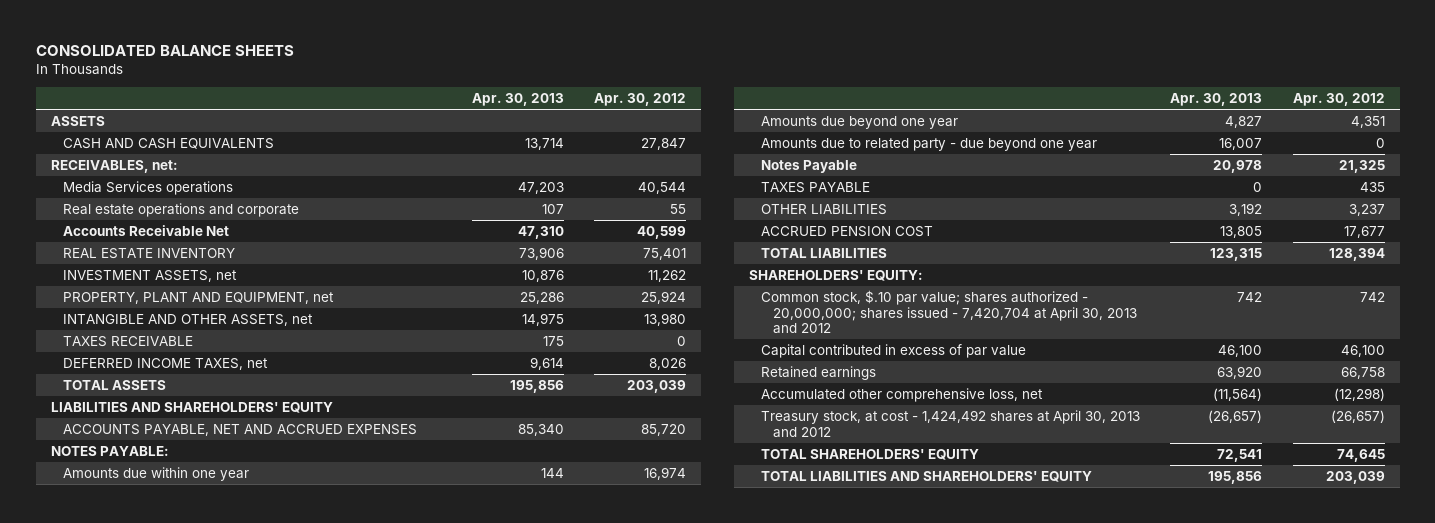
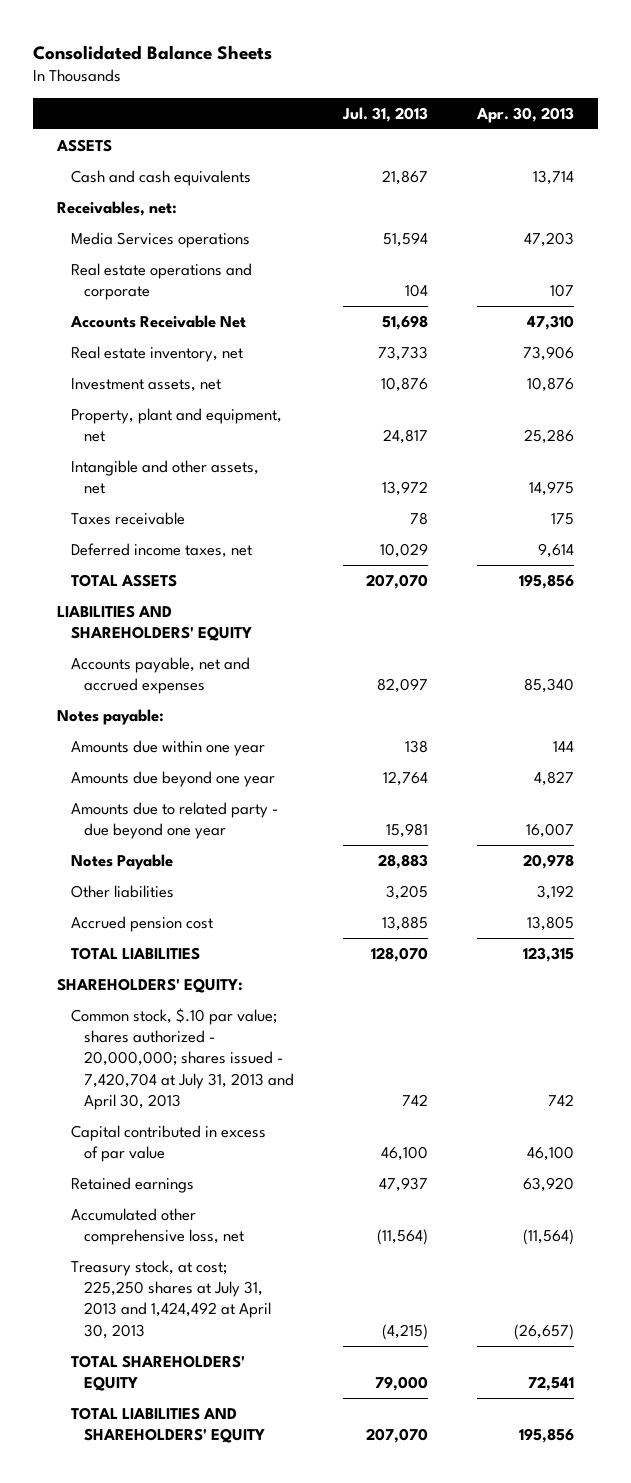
- CONSOLIDATED BALANCE SHEETS
+ Consolidated Balance Sheets
- | Apr. 30, 2013 | Apr. 30, 2012
+ | Jul. 31, 2013 | Apr. 30, 2013
- CASH AND CASH EQUIVALENTS | 13,714 | 27,847
- RECEIVABLES, net:
+ Cash and cash equivalents | 21,867 | 13,714
+ Receivables, net:
- REAL ESTATE INVENTORY | 73,906 | 75,401
- INVESTMENT ASSETS, net | 10,876 | 11,262
- PROPERTY, PLANT AND EQUIPMENT, net | 25,286 | 25,924
- INTANGIBLE AND OTHER ASSETS, net | 14,975 | 13,980
- TAXES RECEIVABLE | 175 | 0
- DEFERRED INCOME TAXES, net | 9,614 | 8,026
+ Real estate inventory, net | 73,733 | 73,906
+ Investment assets, net | 10,876 | 10,876
+ Property, plant and equipment, net | 24,817 | 25,286
+ Intangible and other assets, net | 13,972 | 14,975
+ Taxes receivable | 78 | 175
+ Deferred income taxes, net | 10,029 | 9,614
- ACCOUNTS PAYABLE, NET AND ACCRUED EXPENSES | 85,340 | 85,720
- NOTES PAYABLE:
+ Accounts payable, net and accrued expenses | 82,097 | 85,340
+ Notes payable:
- TAXES PAYABLE | 0 | 435
- OTHER LIABILITIES | 3,192 | 3,237
- ACCRUED PENSION COST | 13,805 | 17,677
+ Other liabilities | 3,205 | 3,192
+ Accrued pension cost | 13,885 | 13,805
- Common stock, $.10 par value; shares authorized - 20,000,000; shares issued - 7,420,704 at April 30, 2013 and 2012 | 742 | 742
+ Common stock, $.10 par value; shares authorized - 20,000,000; shares issued - 7,420,704 at July 31, 2013 and April 30, 2013 | 742 | 742
- Treasury stock, at cost - 1,424,492 shares at April 30, 2013 and 2012 | (26,657) | (26,657)
+ Treasury stock, at cost; 225,250 shares at July 31, 2013 and 1,424,492 at April 30, 2013 | (4,215) | (26,657)

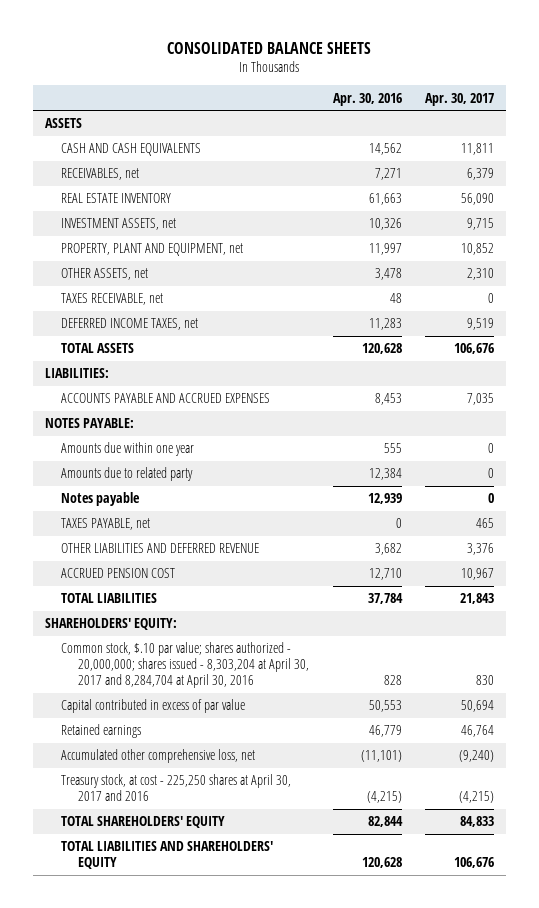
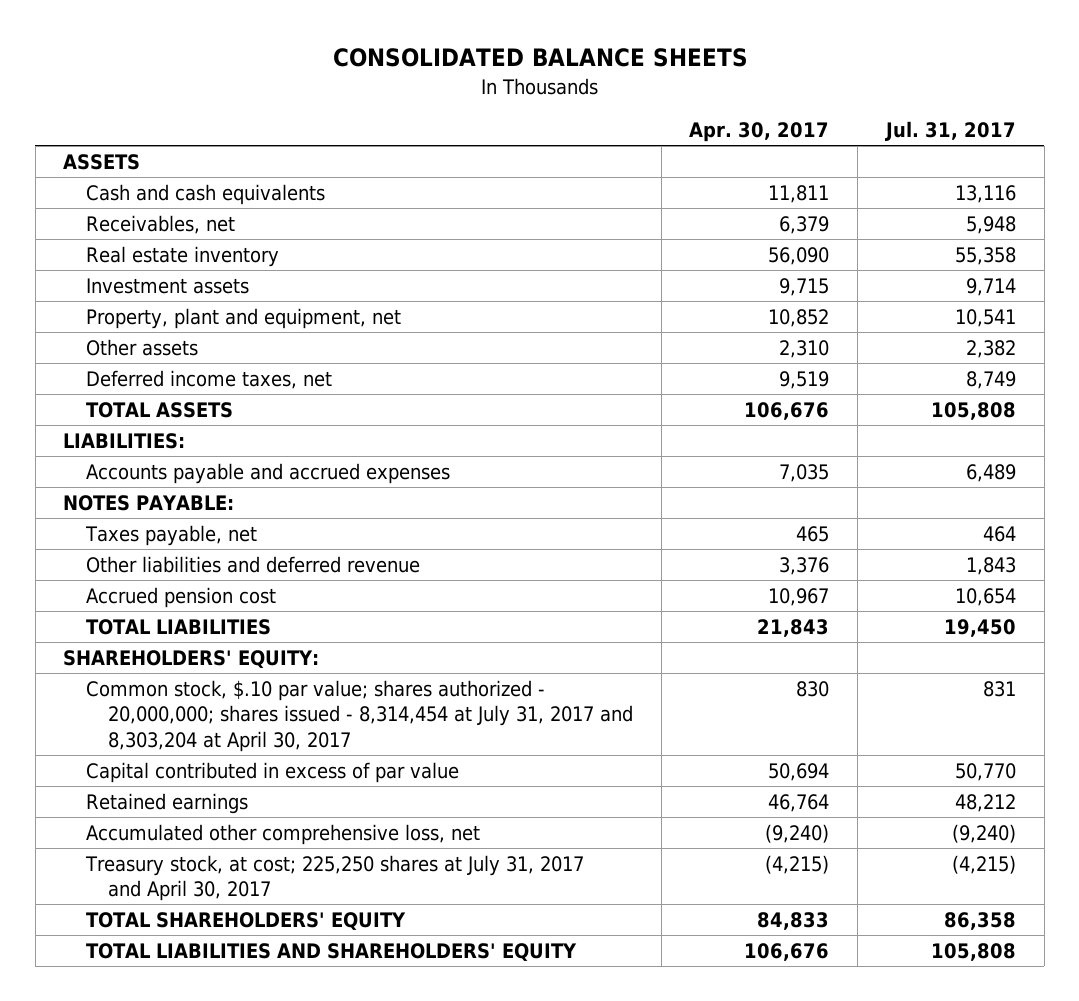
- | Apr. 30, 2016 | Apr. 30, 2017
+ | Apr. 30, 2017 | Jul. 31, 2017
- CASH AND CASH EQUIVALENTS | 14,562 | 11,811
- RECEIVABLES, net | 7,271 | 6,379
- REAL ESTATE INVENTORY | 61,663 | 56,090
- INVESTMENT ASSETS, net | 10,326 | 9,715
- PROPERTY, PLANT AND EQUIPMENT, net | 11,997 | 10,852
- OTHER ASSETS, net | 3,478 | 2,310
- TAXES RECEIVABLE, net | 48 | 0
- DEFERRED INCOME TAXES, net | 11,283 | 9,519
+ Cash and cash equivalents | 11,811 | 13,116
+ Receivables, net | 6,379 | 5,948
+ Real estate inventory | 56,090 | 55,358
+ Investment assets | 9,715 | 9,714
+ Property, plant and equipment, net | 10,852 | 10,541
+ Other assets | 2,310 | 2,382
+ Deferred income taxes, net | 9,519 | 8,749
- ACCOUNTS PAYABLE AND ACCRUED EXPENSES | 8,453 | 7,035
+ Accounts payable and accrued expenses | 7,035 | 6,489
- Amounts due within one year | 555 | 0
- Amounts due to related party | 12,384 | 0
- Notes payable | 12,939 | 0
- TAXES PAYABLE, net | 0 | 465
- OTHER LIABILITIES AND DEFERRED REVENUE | 3,682 | 3,376
- ACCRUED PENSION COST | 12,710 | 10,967
+ Taxes payable, net | 465 | 464
+ Other liabilities and deferred revenue | 3,376 | 1,843
+ Accrued pension cost | 10,967 | 10,654
- Common stock, $.10 par value; shares authorized - 20,000,000; shares issued - 8,303,204 at April 30, 2017 and 8,284,704 at April 30, 2016 | 828 | 830
+ Common stock, $.10 par value; shares authorized - 20,000,000; shares issued - 8,314,454 at July 31, 2017 and 8,303,204 at April 30, 2017 | 830 | 831
- Treasury stock, at cost - 225,250 shares at April 30, 2017 and 2016 | (4,215) | (4,215)
+ Treasury stock, at cost; 225,250 shares at July 31, 2017 and April 30, 2017 | (4,215) | (4,215)

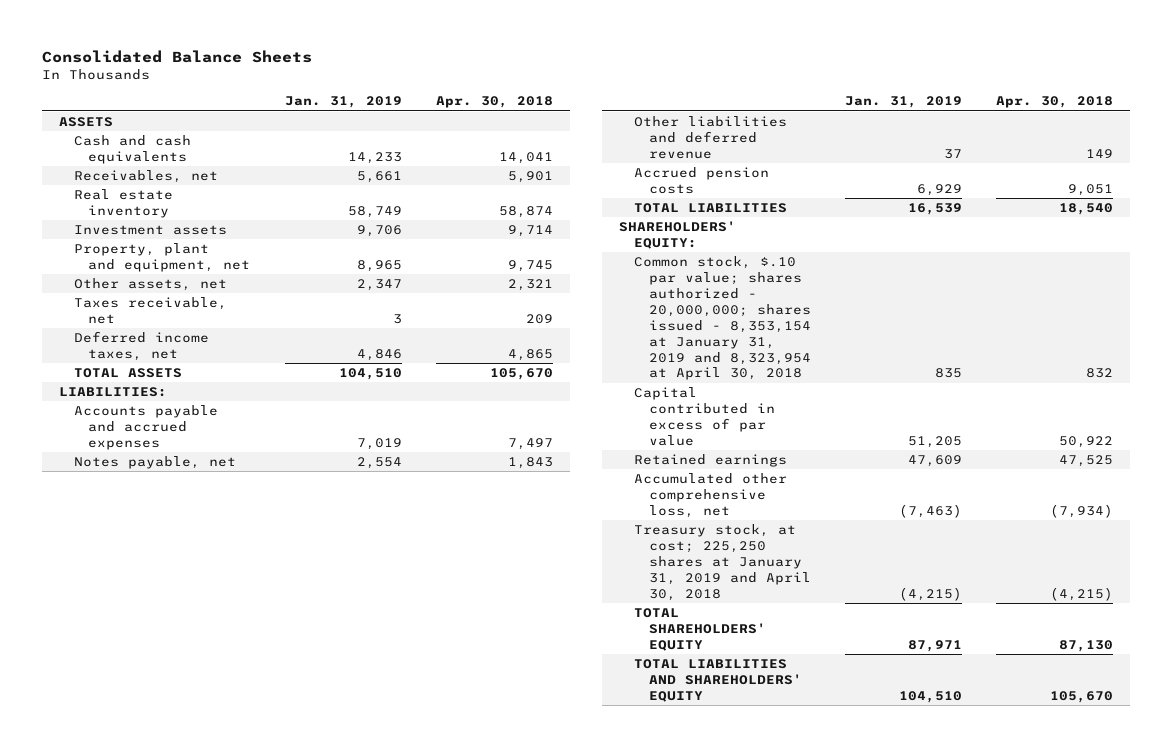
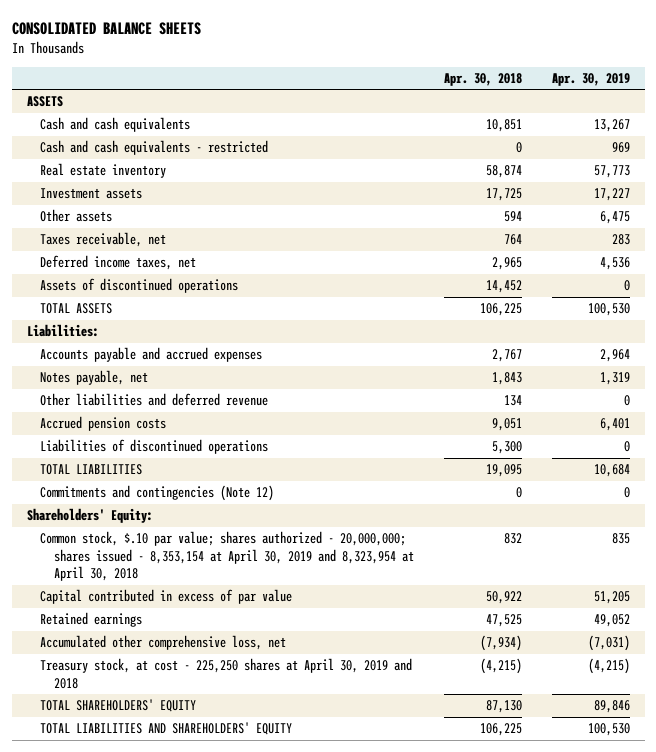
- Consolidated Balance Sheets
+ CONSOLIDATED BALANCE SHEETS
- | Jan. 31, 2019 | Apr. 30, 2018
+ | Apr. 30, 2018 | Apr. 30, 2019
- Cash and cash equivalents | 14,233 | 14,041
- Receivables, net | 5,661 | 5,901
+ Cash and cash equivalents | 10,851 | 13,267
+ Cash and cash equivalents - restricted | 0 | 969
- Investment assets | 9,706 | 9,714
- Property, plant and equipment, net | 8,965 | 9,745
- Other assets, net | 2,347 | 2,321
- Taxes receivable, net | 3 | 209
- Deferred income taxes, net | 4,846 | 4,865
- TOTAL ASSETS | 104,510 | 105,670
- LIABILITIES:
- Accounts payable and accrued expenses | 7,019 | 7,497
+ Investment assets | 17,725 | 17,227
+ Other assets | 594 | 6,475
+ Taxes receivable, net | 764 | 283
+ Deferred income taxes, net | 2,965 | 4,536
+ Assets of discontinued operations | 14,452 | 0
+ TOTAL ASSETS | 106,225 | 100,530
+ Liabilities:
+ Accounts payable and accrued expenses | 2,767 | 2,964
- Other liabilities and deferred revenue | 37 | 149
+ Other liabilities and deferred revenue | 134 | 0
- TOTAL LIABILITIES | 16,539 | 18,540
- SHAREHOLDERS' EQUITY:
- Common stock, $.10 par value; shares authorized - 20,000,000; shares issued - 8,353,154 at January 31, 2019 and 8,323,954 at April 30, 2018 | 835 | 832
+ Liabilities of discontinued operations | 5,300 | 0
+ TOTAL LIABILITIES | 19,095 | 10,684
+ Commitments and contingencies (Note 12) | 0 | 0
+ Shareholders' Equity:
+ Common stock, $.10 par value; shares authorized - 20,000,000; shares issued - 8,353,154 at April 30, 2019 and 8,323,954 at April 30, 2018 | 832 | 835
- Treasury stock, at cost; 225,250 shares at January 31, 2019 and April 30, 2018 | (4,215) | (4,215)
+ Treasury stock, at cost - 225,250 shares at April 30, 2019 and 2018 | (4,215) | (4,215)
- TOTAL LIABILITIES AND SHAREHOLDERS' EQUITY | 104,510 | 105,670
+ TOTAL LIABILITIES AND SHAREHOLDERS' EQUITY | 106,225 | 100,530

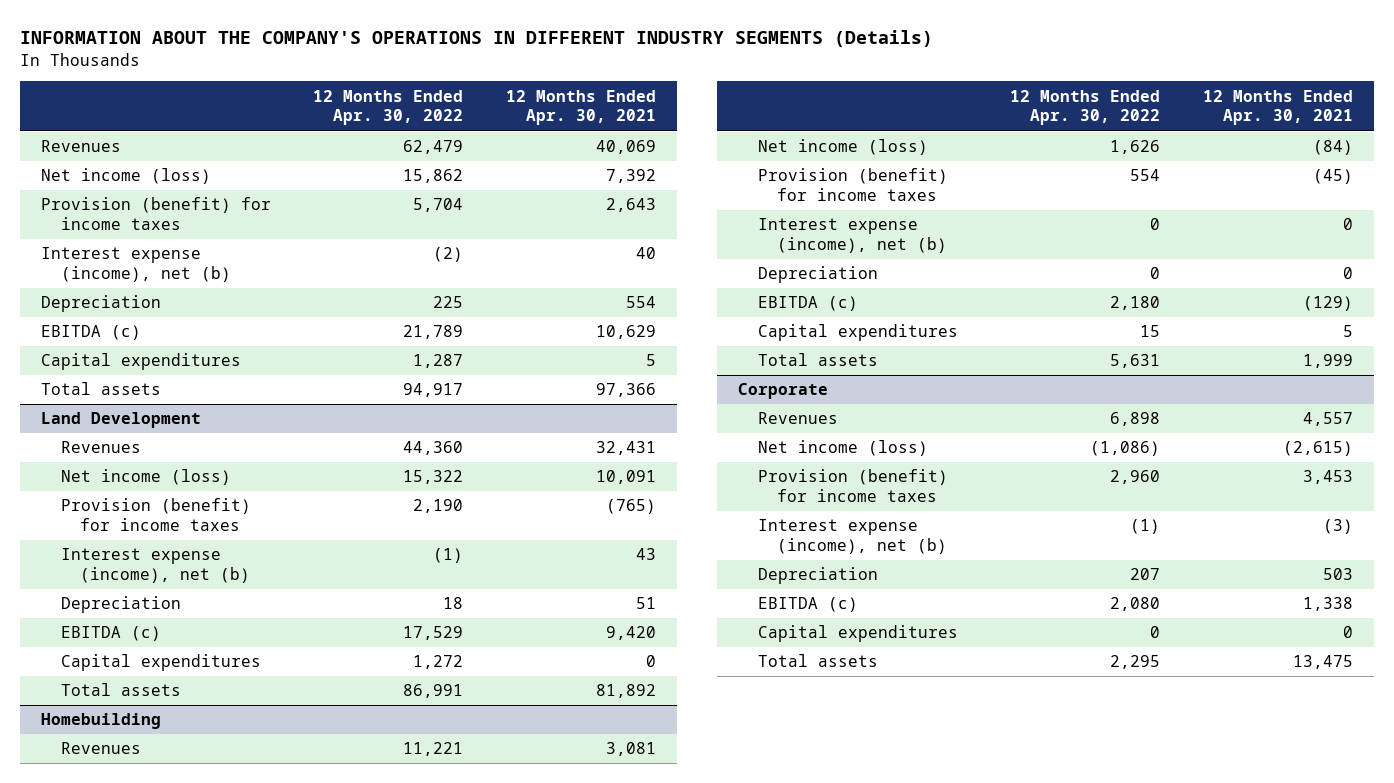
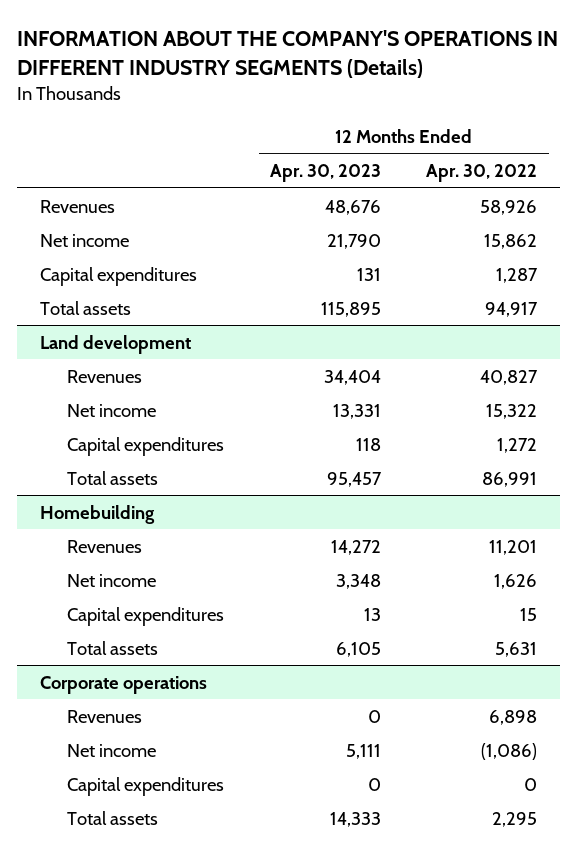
- | 12 Months Ended Apr. 30, 2022 | 12 Months Ended Apr. 30, 2021
+ | 12 Months Ended Apr. 30, 2023 | 12 Months Ended Apr. 30, 2022
- Revenues | 62,479 | 40,069
- Net income (loss) | 15,862 | 7,392
- Provision (benefit) for income taxes | 5,704 | 2,643
- Interest expense (income), net (b) | (2) | 40
- Depreciation | 225 | 554
- EBITDA (c) | 21,789 | 10,629
+ Revenues | 48,676 | 58,926
+ Net income | 21,790 | 15,862
- Land Development
- Revenues | 44,360 | 32,431
- Net income (loss) | 15,322 | 10,091
- Provision (benefit) for income taxes | 2,190 | (765)
- Interest expense (income), net (b) | (1) | 43
- Depreciation | 18 | 51
- EBITDA (c) | 17,529 | 9,420
+ Land development
+ Revenues | 34,404 | 40,827
+ Net income | 13,331 | 15,322
@ Homebuilding
- Revenues | 11,221 | 3,081
- Net income (loss) | 1,626 | (84)
- Provision (benefit) for income taxes | 554 | (45)
- Interest expense (income), net (b) | 0 | 0
- Depreciation | 0 | 0
- EBITDA (c) | 2,180 | (129)
+ Revenues | 14,272 | 11,201
+ Net income | 3,348 | 1,626
- Corporate
+ Corporate operations
- Net income (loss) | (1,086) | (2,615)
- Provision (benefit) for income taxes | 2,960 | 3,453
- Interest expense (income), net (b) | (1) | (3)
- Depreciation | 207 | 503
- EBITDA (c) | 2,080 | 1,338
+ Net income | 5,111 | (1,086)

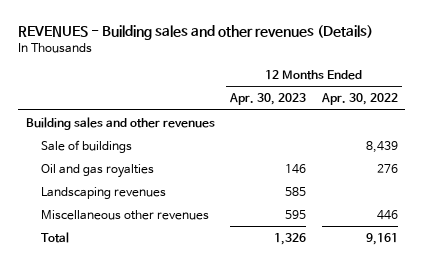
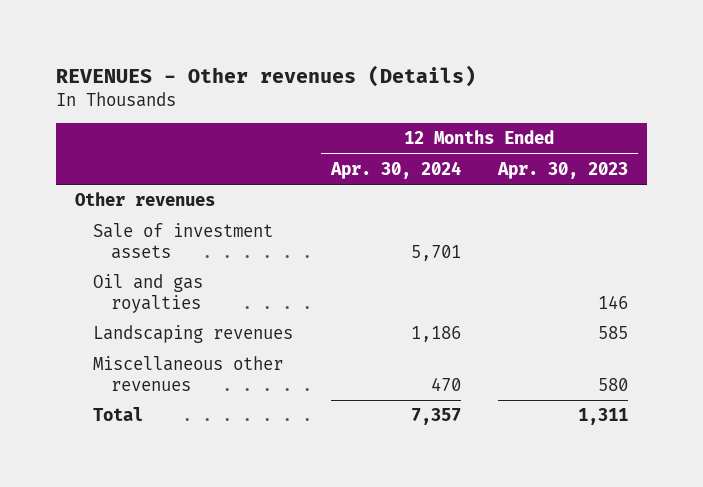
- REVENUES - Building sales and other revenues (Details)
+ REVENUES - Other revenues (Details)
- | 12 Months Ended Apr. 30, 2023 | 12 Months Ended Apr. 30, 2022
+ | 12 Months Ended Apr. 30, 2024 | 12 Months Ended Apr. 30, 2023
- Building sales and other revenues
- Sale of buildings | | 8,439
+ Other revenues
+ Sale of investment assets | 5,701 |
- Miscellaneous other revenues | 595 | 446
- Total | 1,326 | 9,161
+ Miscellaneous other revenues | 470 | 580
+ Total | 7,357 | 1,311

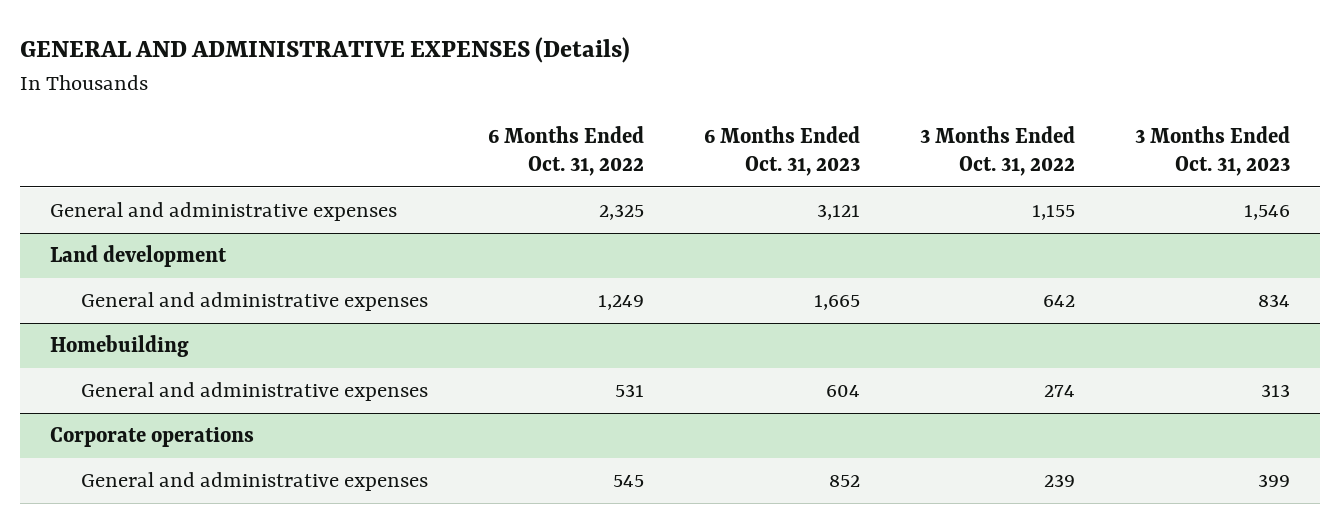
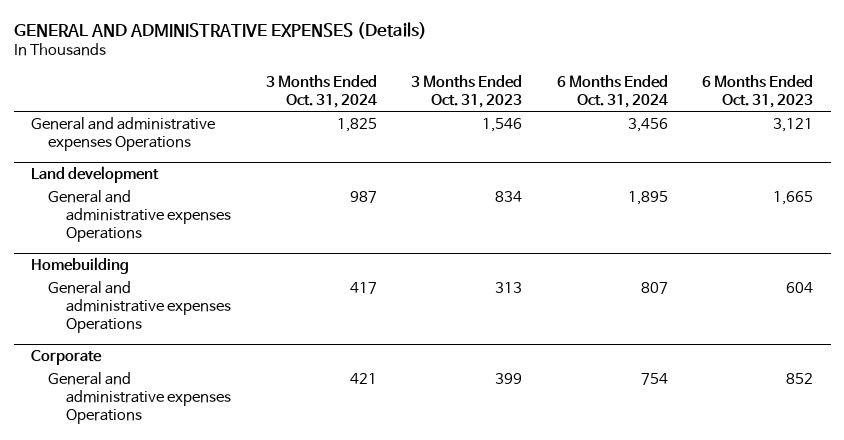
- | 6 Months Ended Oct. 31, 2022 | 6 Months Ended Oct. 31, 2023 | 3 Months Ended Oct. 31, 2022 | 3 Months Ended Oct. 31, 2023
+ | 3 Months Ended Oct. 31, 2024 | 3 Months Ended Oct. 31, 2023 | 6 Months Ended Oct. 31, 2024 | 6 Months Ended Oct. 31, 2023
- General and administrative expenses | 2,325 | 3,121 | 1,155 | 1,546
+ General and administrative expenses Operations | 1,825 | 1,546 | 3,456 | 3,121
@ Land development
- General and administrative expenses | 1,249 | 1,665 | 642 | 834
+ General and administrative expenses Operations | 987 | 834 | 1,895 | 1,665
@ Homebuilding
- General and administrative expenses | 531 | 604 | 274 | 313
- Corporate operations
- General and administrative expenses | 545 | 852 | 239 | 399
@ Homebuilding
+ General and administrative expenses Operations | 417 | 313 | 807 | 604
+ Corporate
+ General and administrative expenses Operations | 421 | 399 | 754 | 852

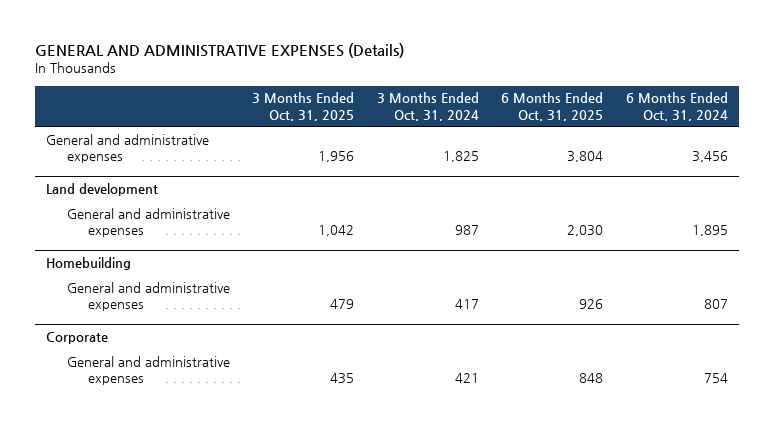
- | 3 Months Ended Oct. 31, 2024 | 3 Months Ended Oct. 31, 2023 | 6 Months Ended Oct. 31, 2024 | 6 Months Ended Oct. 31, 2023
+ | 3 Months Ended Oct. 31, 2025 | 3 Months Ended Oct. 31, 2024 | 6 Months Ended Oct. 31, 2025 | 6 Months Ended Oct. 31, 2024
- General and administrative expenses Operations | 1,825 | 1,546 | 3,456 | 3,121
+ General and administrative expenses | 1,956 | 1,825 | 3,804 | 3,456
@ Land development
- General and administrative expenses Operations | 987 | 834 | 1,895 | 1,665
+ General and administrative expenses | 1,042 | 987 | 2,030 | 1,895
@ Homebuilding
- General and administrative expenses Operations | 417 | 313 | 807 | 604
+ General and administrative expenses | 479 | 417 | 926 | 807
@ Corporate
- General and administrative expenses Operations | 421 | 399 | 754 | 852
+ General and administrative expenses | 435 | 421 | 848 | 754

